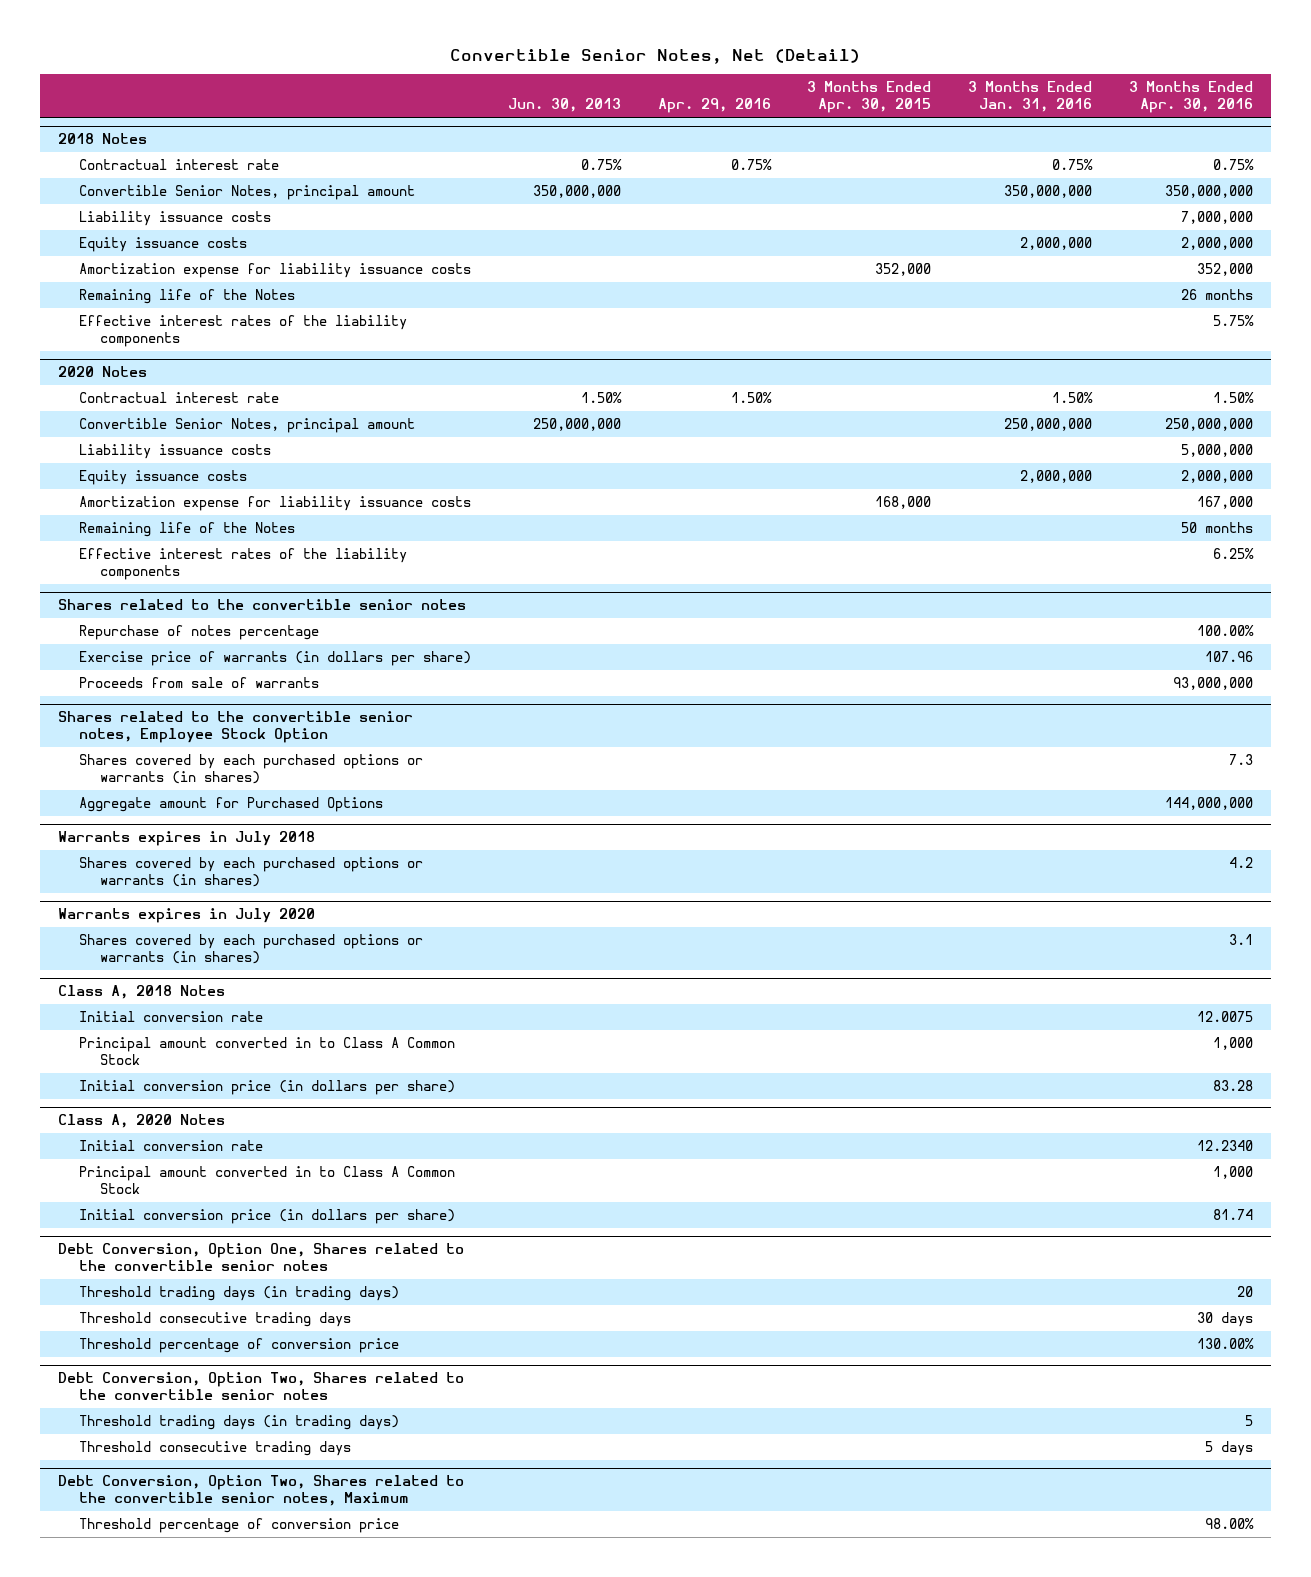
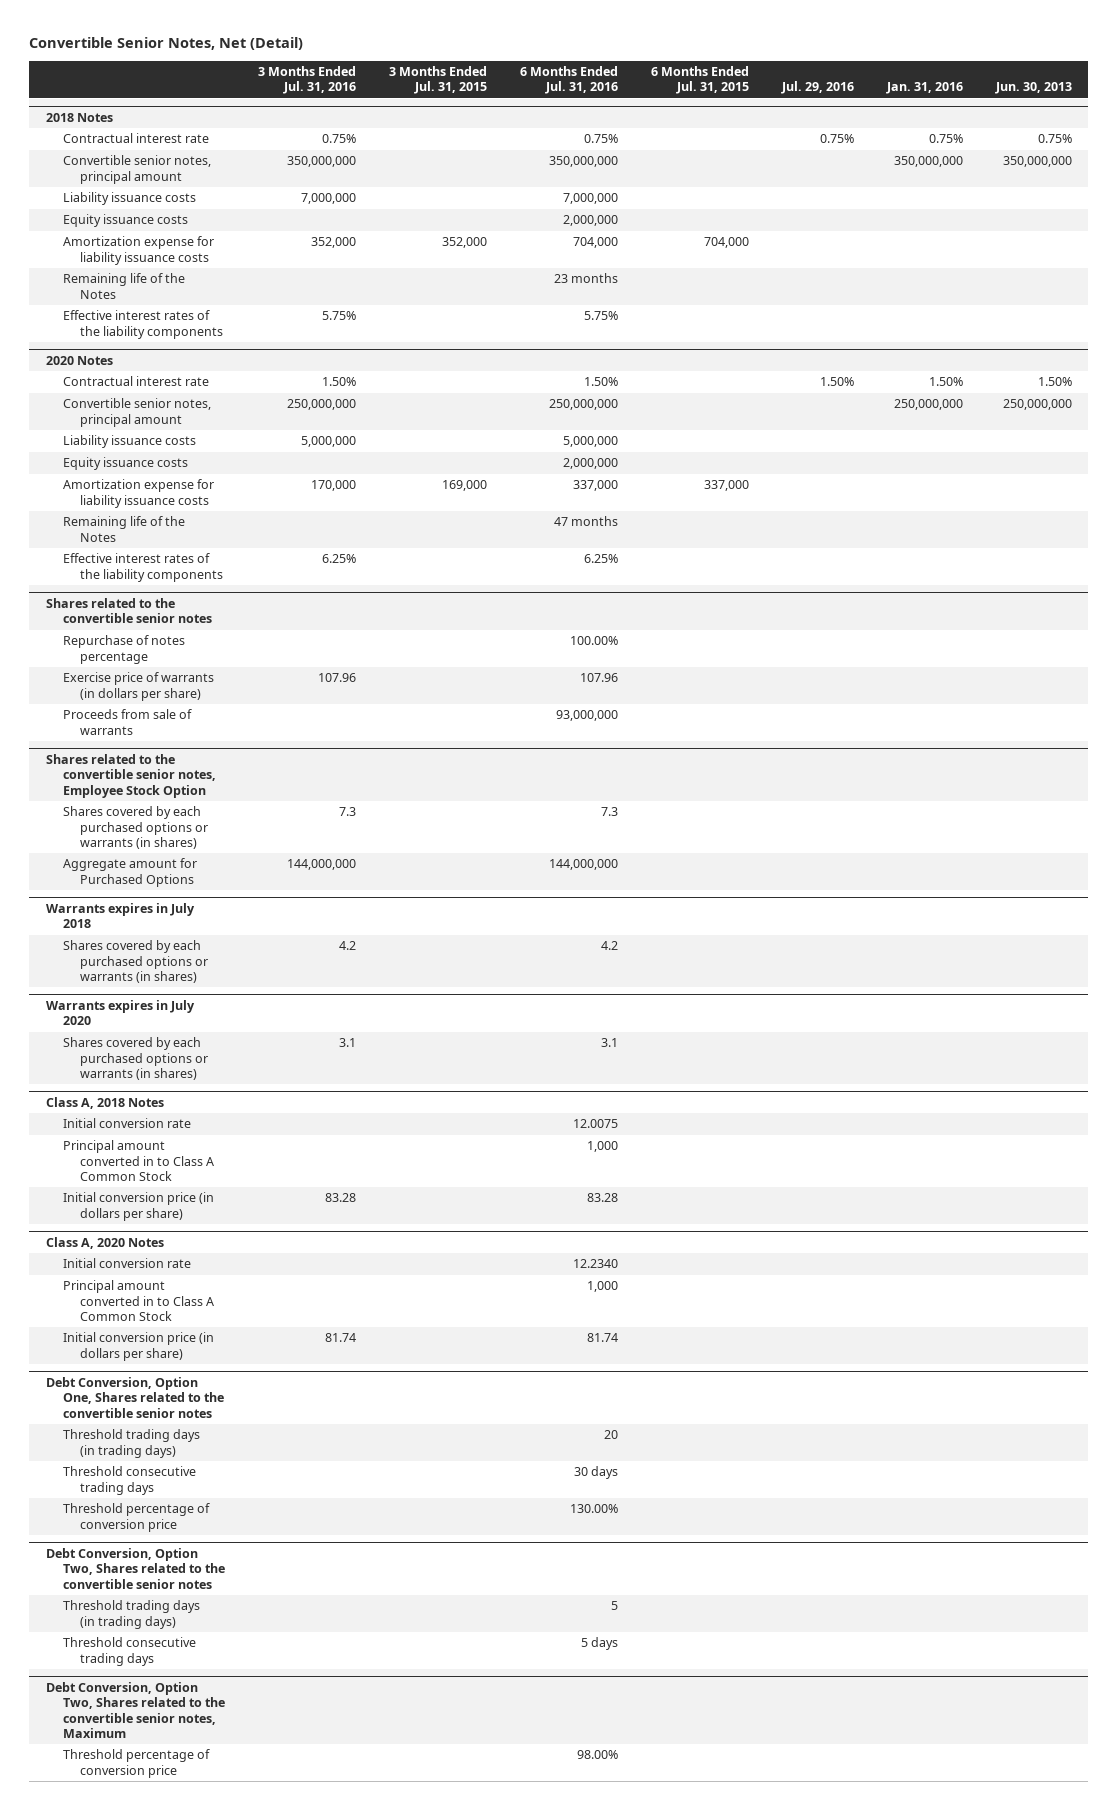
- | Jun. 30, 2013 | Apr. 29, 2016 | 3 Months Ended Apr. 30, 2015 | 3 Months Ended Jan. 31, 2016 | 3 Months Ended Apr. 30, 2016
+ | 3 Months Ended Jul. 31, 2016 | 3 Months Ended Jul. 31, 2015 | 6 Months Ended Jul. 31, 2016 | 6 Months Ended Jul. 31, 2015 | Jul. 29, 2016 | Jan. 31, 2016 | Jun. 30, 2013
@ 2018 Notes
- Convertible Senior Notes, principal amount | 350,000,000 | | | 350,000,000 | 350,000,000
+ Convertible senior notes, principal amount | 350,000,000 | | 350,000,000 | | | 350,000,000 | 350,000,000
@ 2020 Notes
- Convertible Senior Notes, principal amount | 250,000,000 | | | 250,000,000 | 250,000,000
+ Convertible senior notes, principal amount | 250,000,000 | | 250,000,000 | | | 250,000,000 | 250,000,000

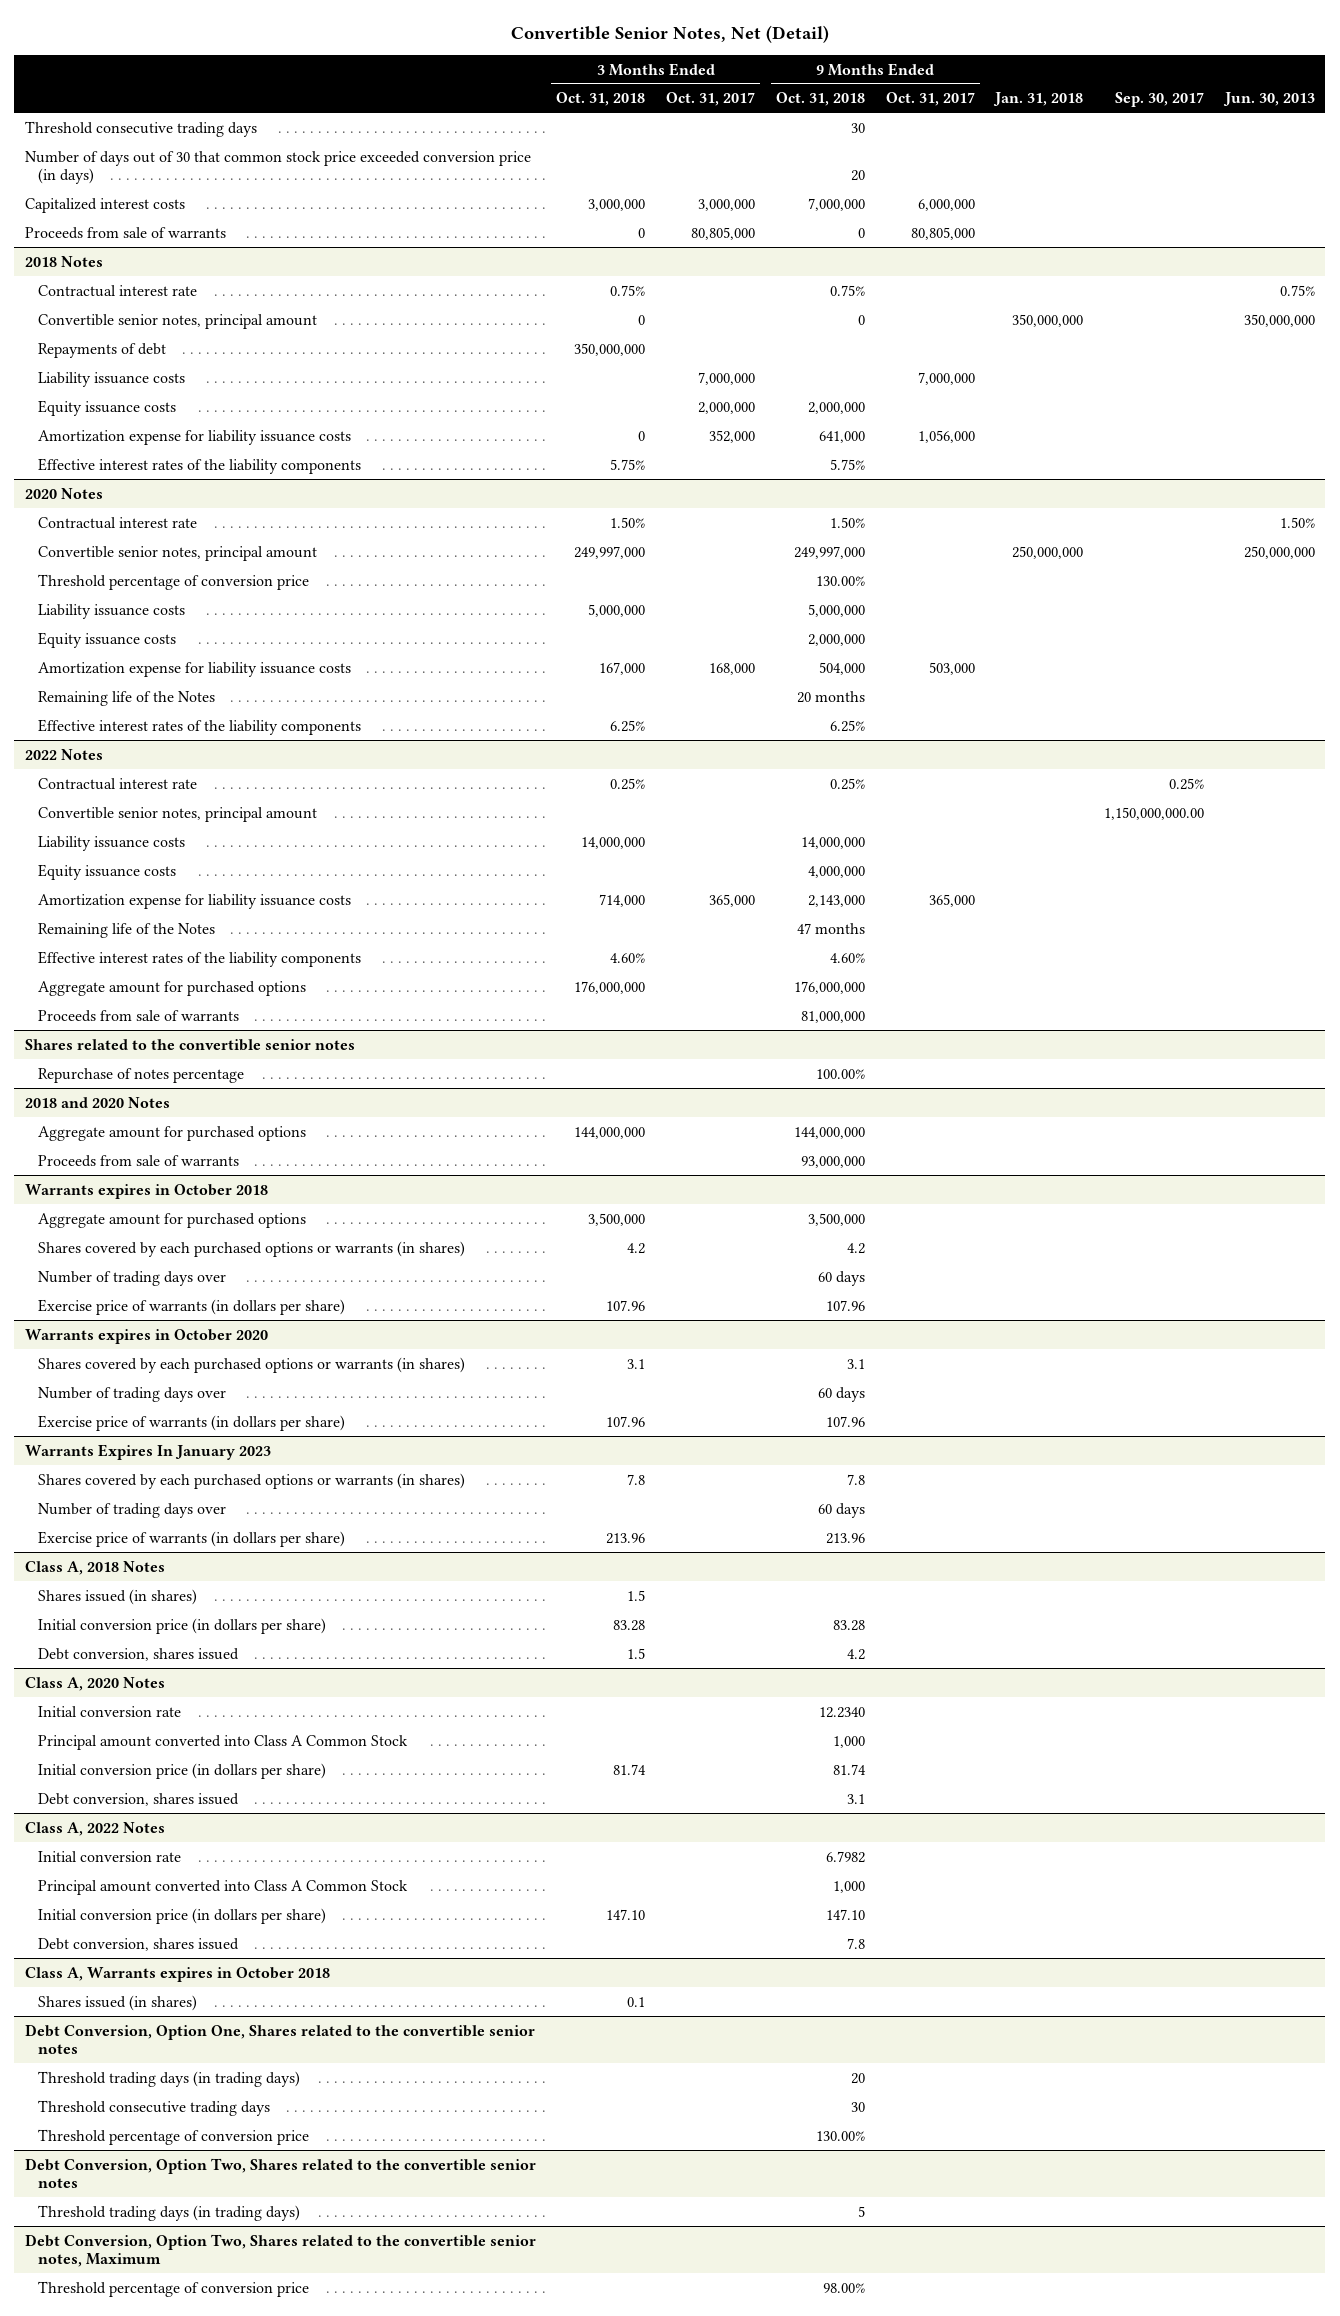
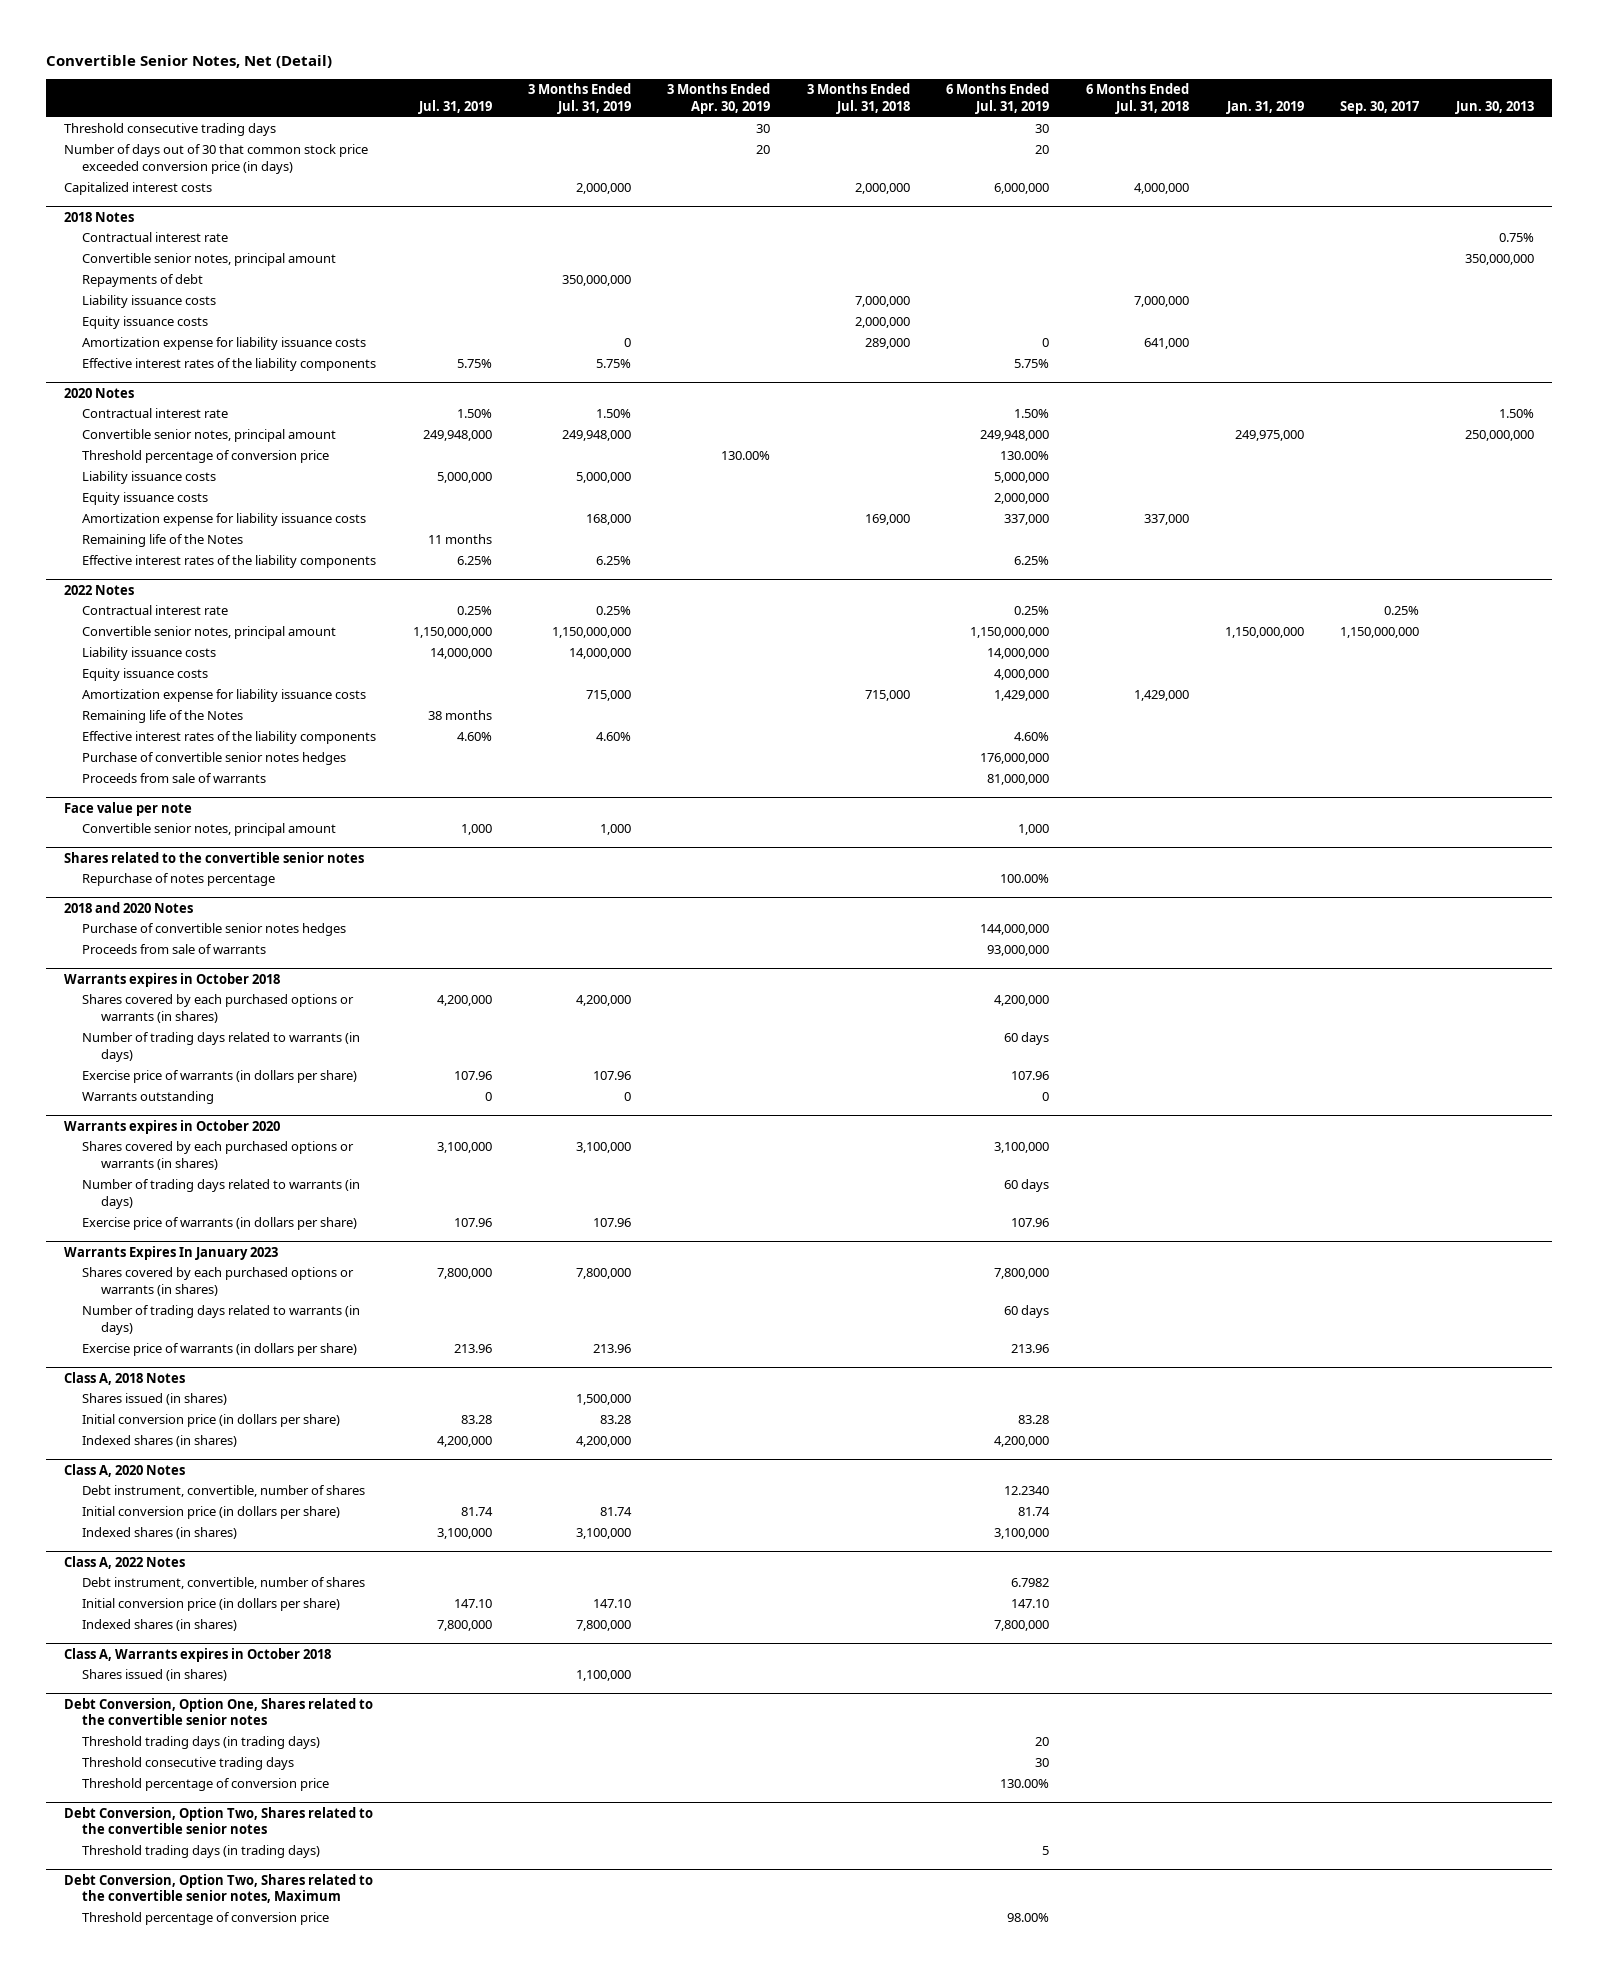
- | 3 Months Ended Oct. 31, 2018 | 3 Months Ended Oct. 31, 2017 | 9 Months Ended Oct. 31, 2018 | 9 Months Ended Oct. 31, 2017 | Jan. 31, 2018 | Sep. 30, 2017 | Jun. 30, 2013
+ | Jul. 31, 2019 | 3 Months Ended Jul. 31, 2019 | 3 Months Ended Apr. 30, 2019 | 3 Months Ended Jul. 31, 2018 | 6 Months Ended Jul. 31, 2019 | 6 Months Ended Jul. 31, 2018 | Jan. 31, 2019 | Sep. 30, 2017 | Jun. 30, 2013
- Proceeds from sale of warrants | 0 | 80,805,000 | 0 | 80,805,000 | | |
@ 2022 Notes
- Convertible senior notes, principal amount | | | | | | 1,150,000,000.00 |
+ Convertible senior notes, principal amount | 1,150,000,000 | 1,150,000,000 | | | 1,150,000,000 | | 1,150,000,000 | 1,150,000,000 |
- Aggregate amount for purchased options | 176,000,000 | | 176,000,000 | | | |
+ Purchase of convertible senior notes hedges | | | | | 176,000,000 | | | |
+ Face value per note
+ Convertible senior notes, principal amount | 1,000 | 1,000 | | | 1,000 | | | |
@ 2018 and 2020 Notes
- Aggregate amount for purchased options | 144,000,000 | | 144,000,000 | | | |
+ Purchase of convertible senior notes hedges | | | | | 144,000,000 | | | |
@ Warrants expires in October 2018
- Aggregate amount for purchased options | 3,500,000 | | 3,500,000 | | | |
- Number of trading days over | | | 60 days | | | |
+ Number of trading days related to warrants (in days) | | | | | 60 days | | | |
+ Warrants outstanding | 0 | 0 | | | 0 | | | |
@ Warrants expires in October 2020
- Number of trading days over | | | 60 days | | | |
+ Number of trading days related to warrants (in days) | | | | | 60 days | | | |
@ Warrants Expires In January 2023
- Number of trading days over | | | 60 days | | | |
+ Number of trading days related to warrants (in days) | | | | | 60 days | | | |
@ Class A, 2018 Notes
- Debt conversion, shares issued | 1.5 | | 4.2 | | | |
+ Indexed shares (in shares) | 4,200,000 | 4,200,000 | | | 4,200,000 | | | |
@ Class A, 2020 Notes
- Initial conversion rate | | | 12.2340 | | | |
- Principal amount converted into Class A Common Stock | | | 1,000 | | | |
+ Debt instrument, convertible, number of shares | | | | | 12.2340 | | | |
- Debt conversion, shares issued | | | 3.1 | | | |
+ Indexed shares (in shares) | 3,100,000 | 3,100,000 | | | 3,100,000 | | | |
@ Class A, 2022 Notes
- Initial conversion rate | | | 6.7982 | | | |
- Principal amount converted into Class A Common Stock | | | 1,000 | | | |
+ Debt instrument, convertible, number of shares | | | | | 6.7982 | | | |
- Debt conversion, shares issued | | | 7.8 | | | |
+ Indexed shares (in shares) | 7,800,000 | 7,800,000 | | | 7,800,000 | | | |

